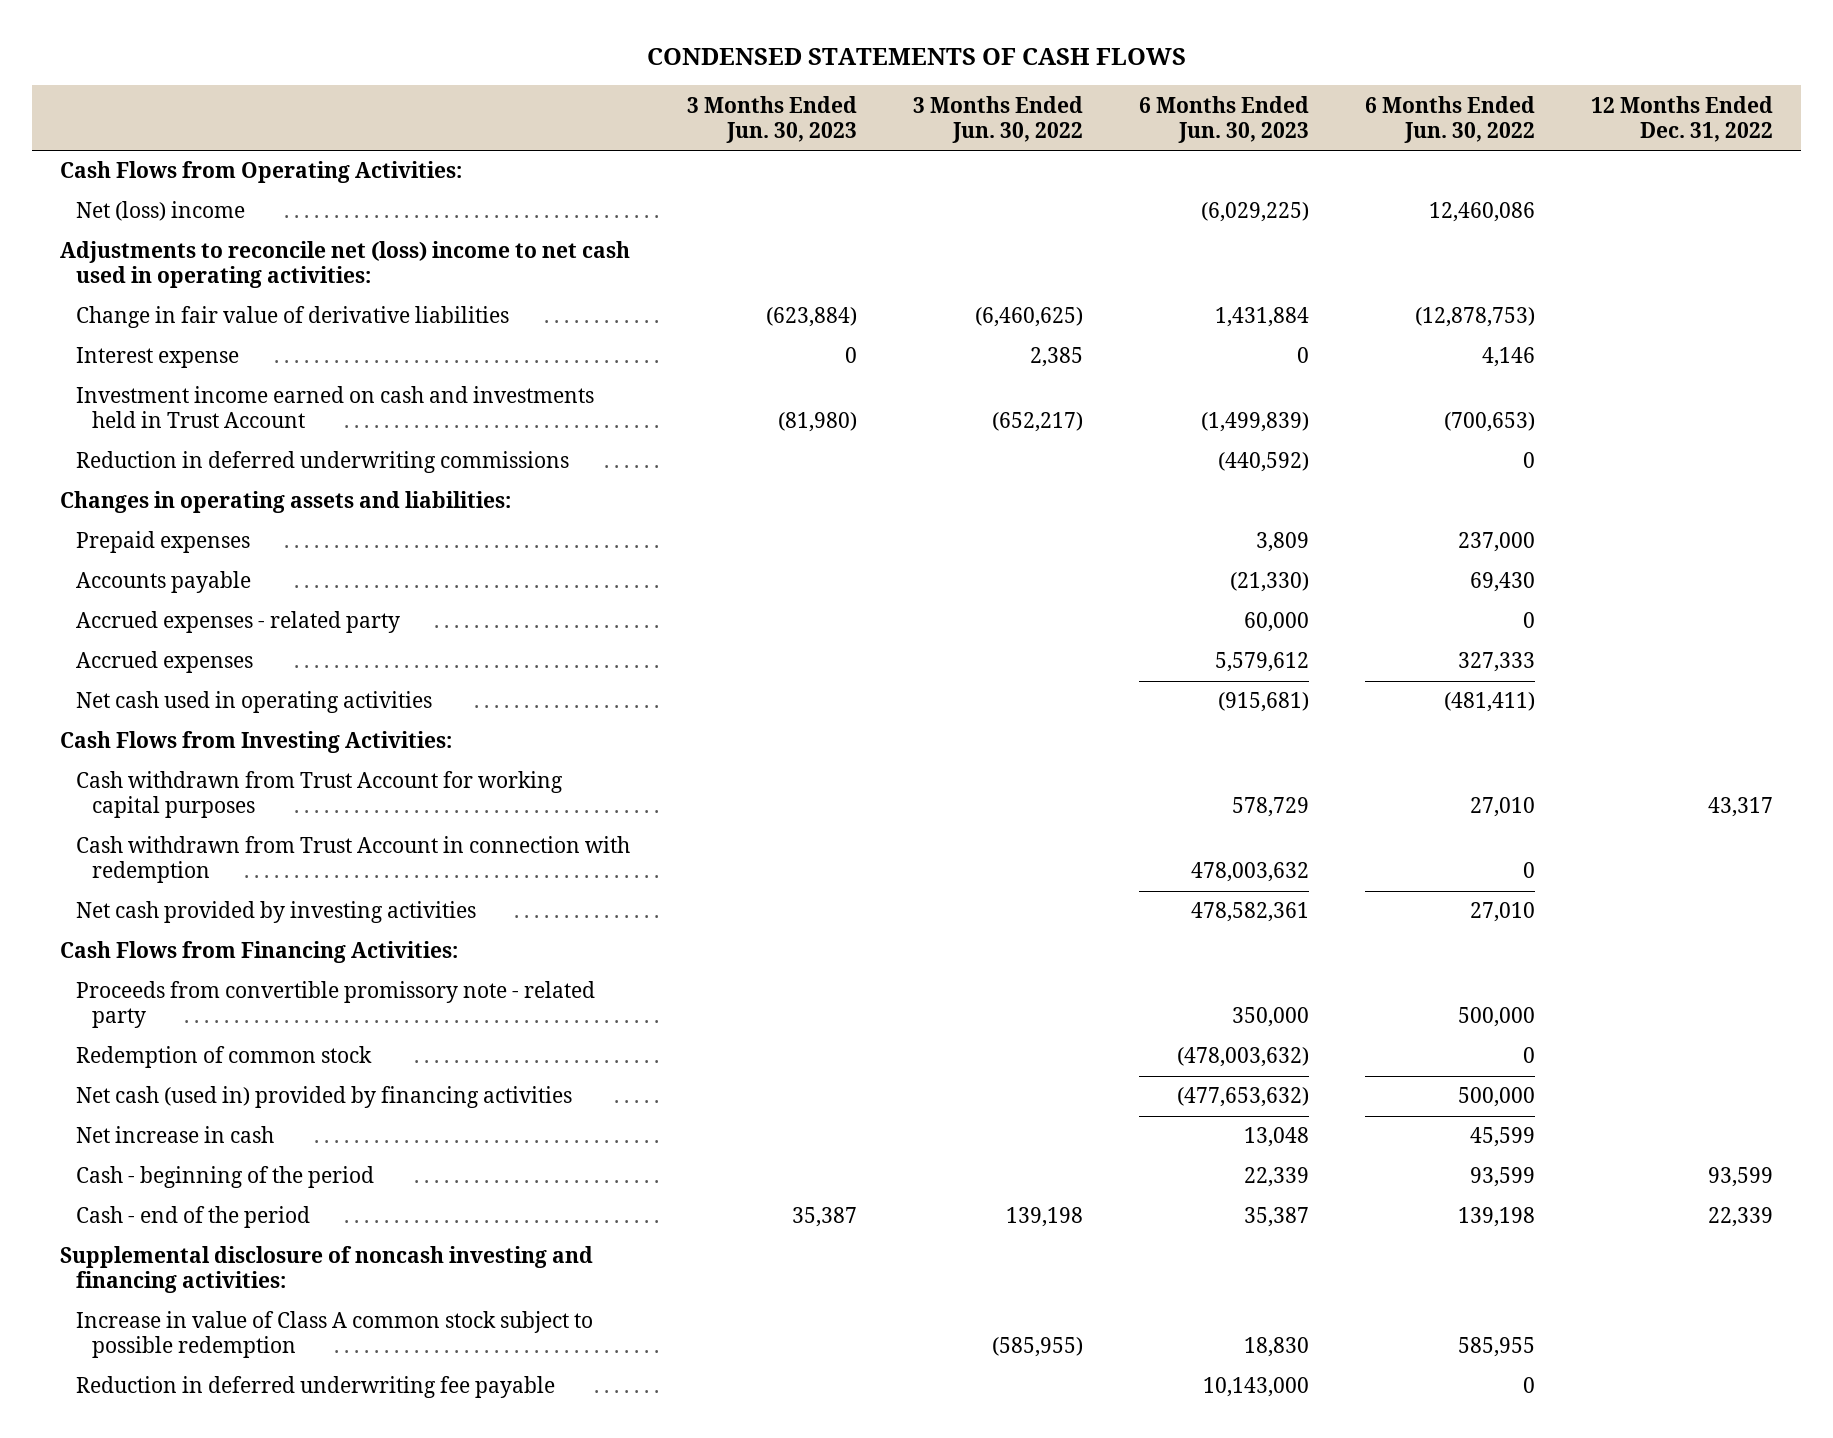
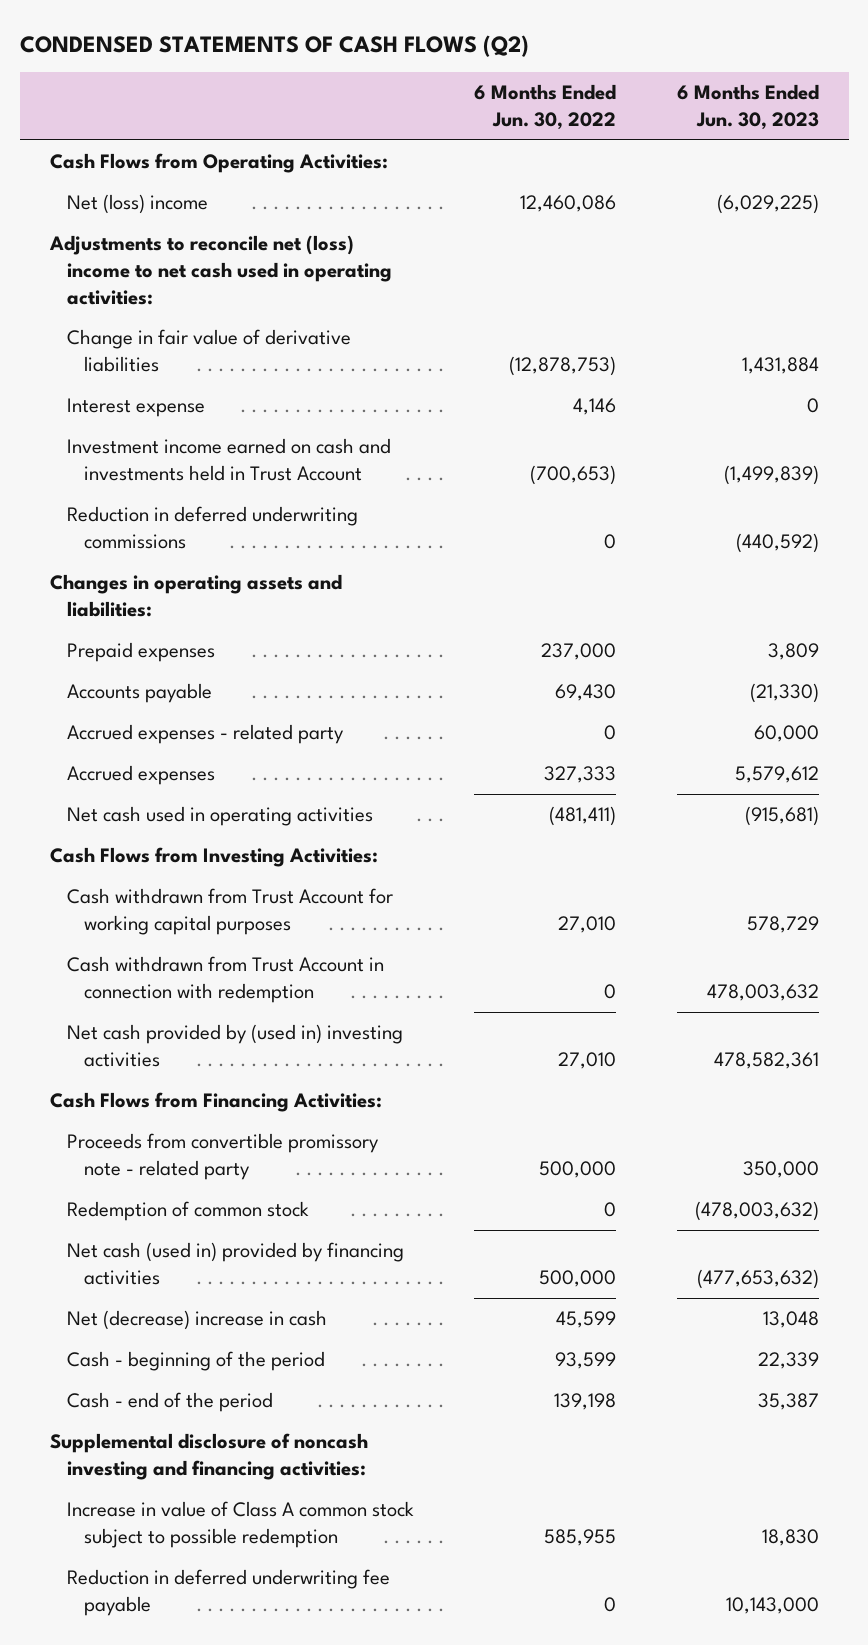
- CONDENSED STATEMENTS OF CASH FLOWS
+ CONDENSED STATEMENTS OF CASH FLOWS (Q2)
- | 3 Months Ended Jun. 30, 2023 | 3 Months Ended Jun. 30, 2022 | 6 Months Ended Jun. 30, 2023 | 6 Months Ended Jun. 30, 2022 | 12 Months Ended Dec. 31, 2022
+ | 6 Months Ended Jun. 30, 2022 | 6 Months Ended Jun. 30, 2023
- Net cash provided by investing activities | | | 478,582,361 | 27,010 |
+ Net cash provided by (used in) investing activities | 27,010 | 478,582,361
- Net increase in cash | | | 13,048 | 45,599 |
+ Net (decrease) increase in cash | 45,599 | 13,048

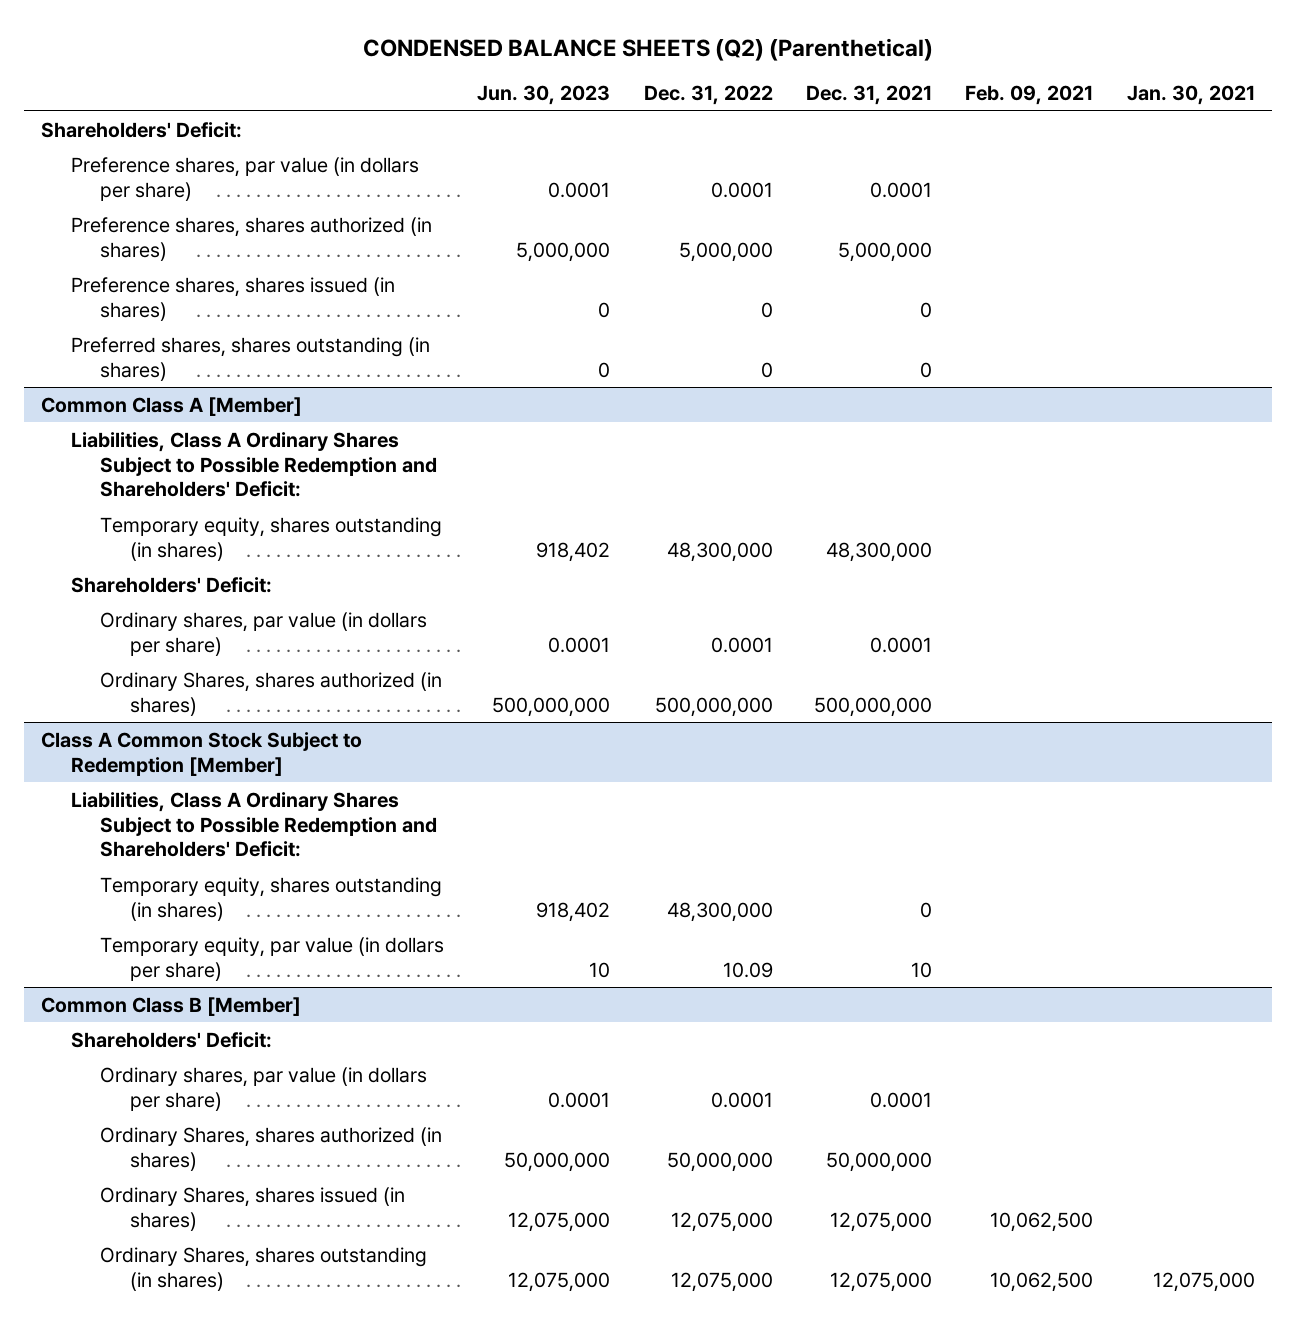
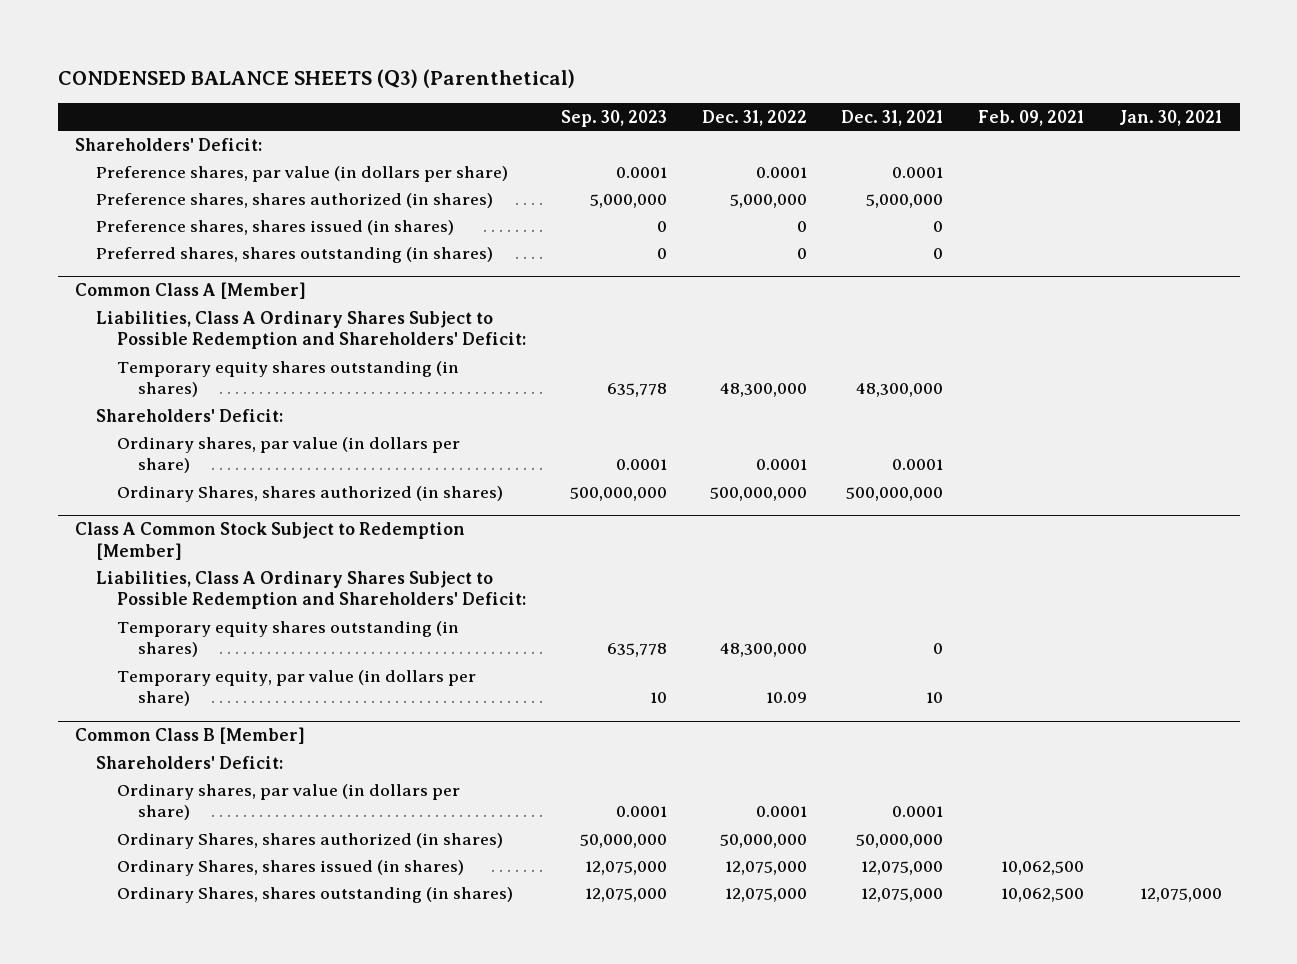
- CONDENSED BALANCE SHEETS (Q2) (Parenthetical)
+ CONDENSED BALANCE SHEETS (Q3) (Parenthetical)
- | Jun. 30, 2023 | Dec. 31, 2022 | Dec. 31, 2021 | Feb. 09, 2021 | Jan. 30, 2021
+ | Sep. 30, 2023 | Dec. 31, 2022 | Dec. 31, 2021 | Feb. 09, 2021 | Jan. 30, 2021
@ Common Class A [Member]
- Temporary equity, shares outstanding (in shares) | 918,402 | 48,300,000 | 48,300,000 | |
+ Temporary equity shares outstanding (in shares) | 635,778 | 48,300,000 | 48,300,000 | |
@ Class A Common Stock Subject to Redemption [Member]
- Temporary equity, shares outstanding (in shares) | 918,402 | 48,300,000 | 0 | |
+ Temporary equity shares outstanding (in shares) | 635,778 | 48,300,000 | 0 | |

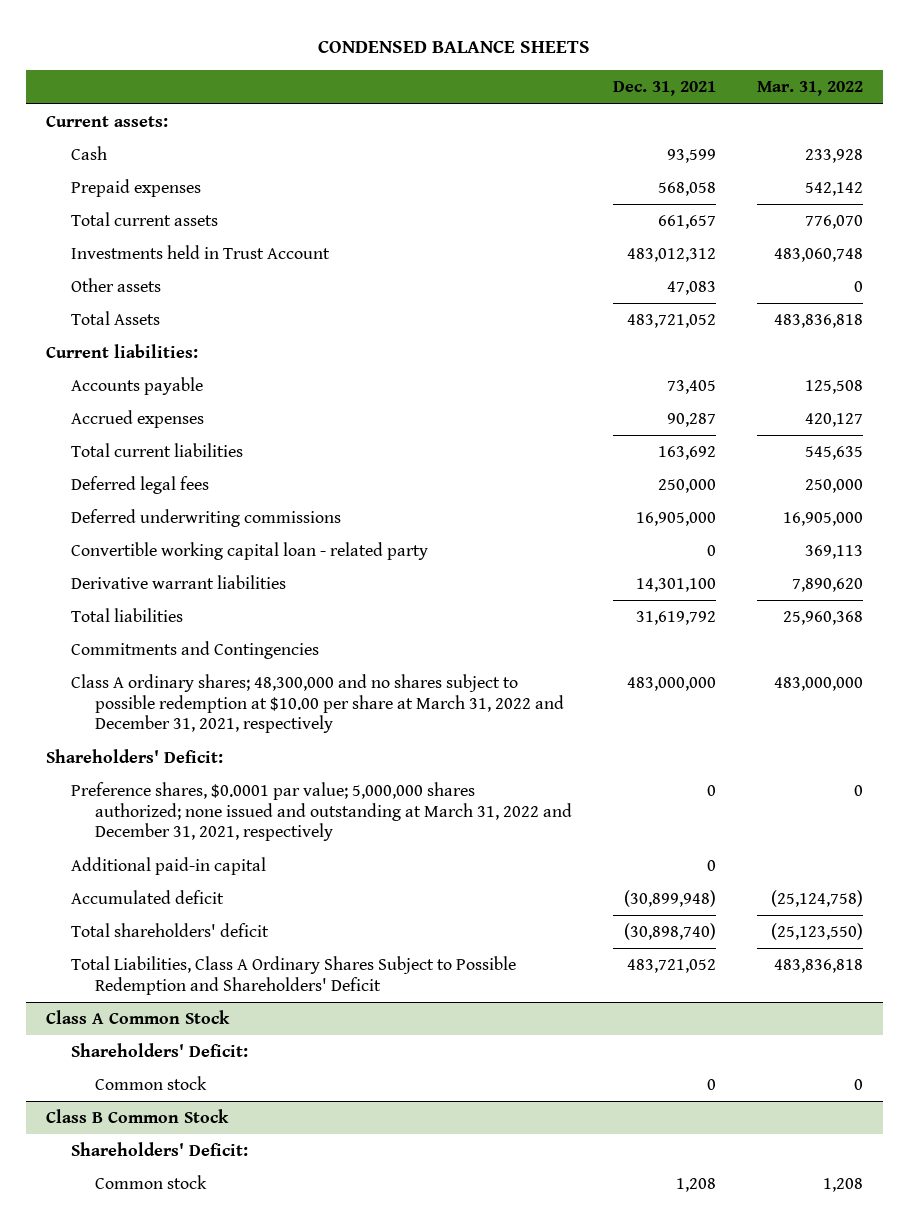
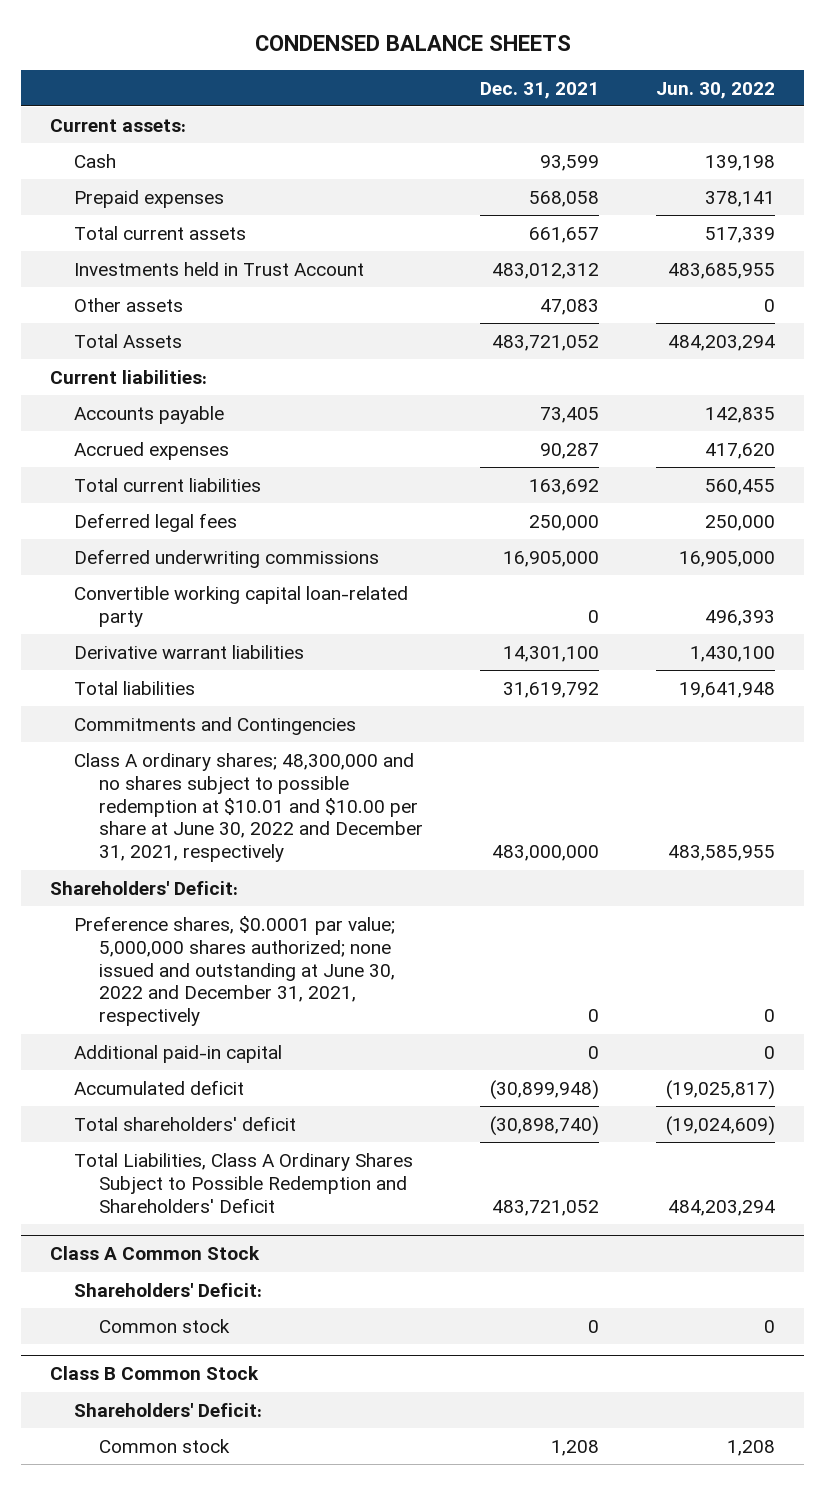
- | Dec. 31, 2021 | Mar. 31, 2022
+ | Dec. 31, 2021 | Jun. 30, 2022
- Convertible working capital loan - related party | 0 | 369,113
+ Convertible working capital loan-related party | 0 | 496,393
- Class A ordinary shares; 48,300,000 and no shares subject to possible redemption at $10.00 per share at March 31, 2022 and December 31, 2021, respectively | 483,000,000 | 483,000,000
+ Class A ordinary shares; 48,300,000 and no shares subject to possible redemption at $10.01 and $10.00 per share at June 30, 2022 and December 31, 2021, respectively | 483,000,000 | 483,585,955
- Preference shares, $0.0001 par value; 5,000,000 shares authorized; none issued and outstanding at March 31, 2022 and December 31, 2021, respectively | 0 | 0
+ Preference shares, $0.0001 par value; 5,000,000 shares authorized; none issued and outstanding at June 30, 2022 and December 31, 2021, respectively | 0 | 0

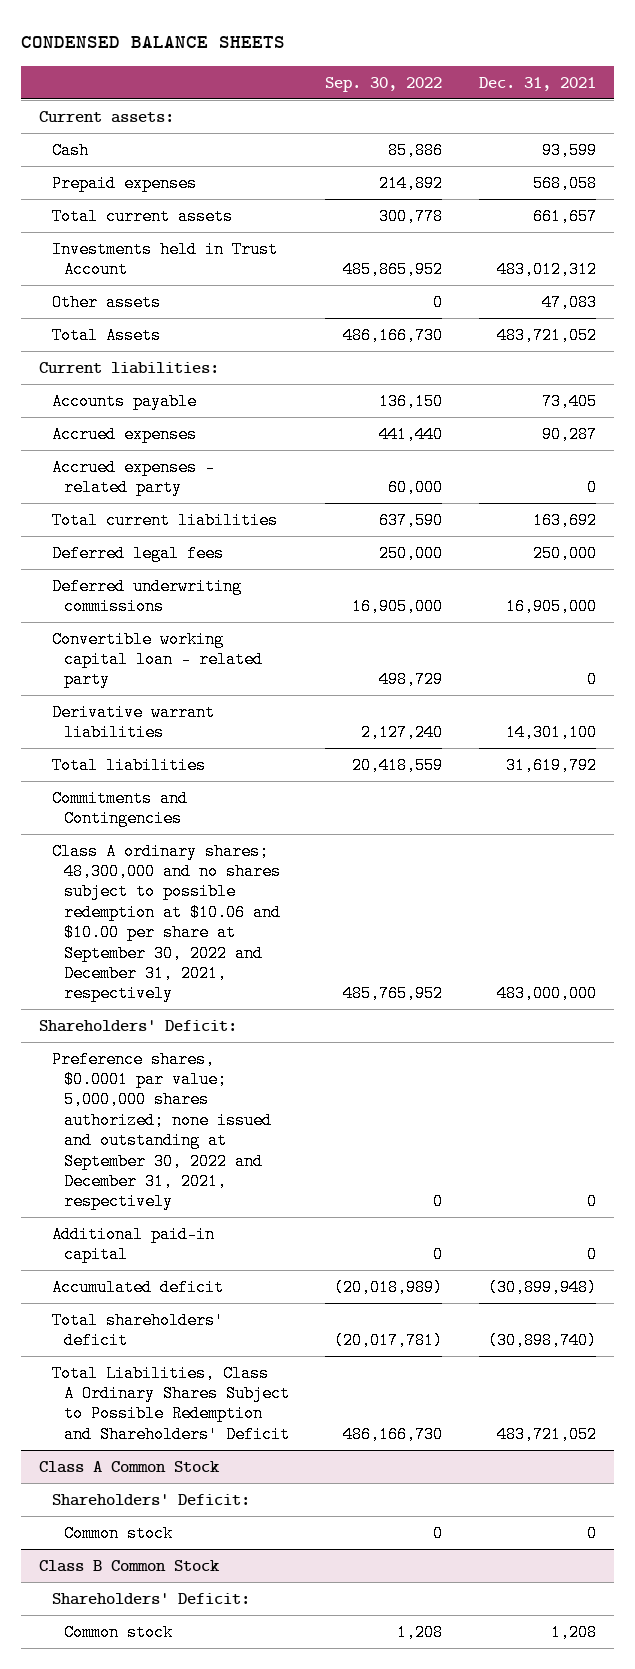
- | Dec. 31, 2021 | Jun. 30, 2022
+ | Sep. 30, 2022 | Dec. 31, 2021
+ Accrued expenses - related party | 60,000 | 0
- Convertible working capital loan-related party | 0 | 496,393
+ Convertible working capital loan - related party | 498,729 | 0
- Class A ordinary shares; 48,300,000 and no shares subject to possible redemption at $10.01 and $10.00 per share at June 30, 2022 and December 31, 2021, respectively | 483,000,000 | 483,585,955
+ Class A ordinary shares; 48,300,000 and no shares subject to possible redemption at $10.06 and $10.00 per share at September 30, 2022 and December 31, 2021, respectively | 485,765,952 | 483,000,000
- Preference shares, $0.0001 par value; 5,000,000 shares authorized; none issued and outstanding at June 30, 2022 and December 31, 2021, respectively | 0 | 0
+ Preference shares, $0.0001 par value; 5,000,000 shares authorized; none issued and outstanding at September 30, 2022 and December 31, 2021, respectively | 0 | 0

